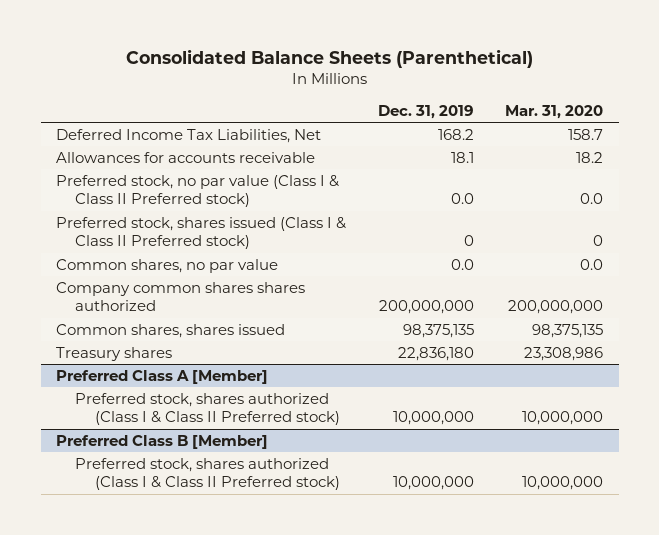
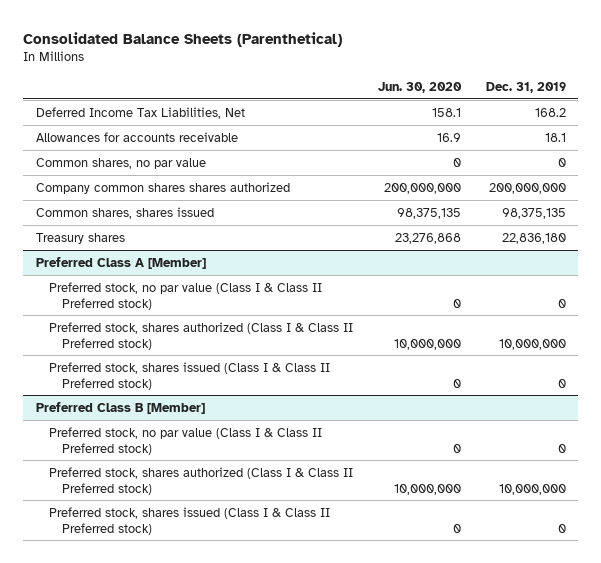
- | Dec. 31, 2019 | Mar. 31, 2020
+ | Jun. 30, 2020 | Dec. 31, 2019
- Preferred stock, no par value (Class I & Class II Preferred stock) | 0.0 | 0.0
- Preferred stock, shares issued (Class I & Class II Preferred stock) | 0 | 0
- Common shares, no par value | 0.0 | 0.0
+ Common shares, no par value | 0 | 0
@ Preferred Class A [Member]
+ Preferred stock, no par value (Class I & Class II Preferred stock) | 0 | 0
+ Preferred stock, shares issued (Class I & Class II Preferred stock) | 0 | 0
@ Preferred Class B [Member]
+ Preferred stock, no par value (Class I & Class II Preferred stock) | 0 | 0
+ Preferred stock, shares issued (Class I & Class II Preferred stock) | 0 | 0

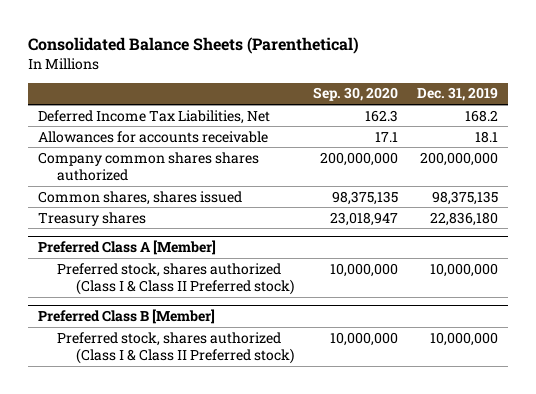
- | Jun. 30, 2020 | Dec. 31, 2019
+ | Sep. 30, 2020 | Dec. 31, 2019
- Common shares, no par value | 0 | 0
@ Preferred Class A [Member]
- Preferred stock, no par value (Class I & Class II Preferred stock) | 0 | 0
- Preferred stock, shares issued (Class I & Class II Preferred stock) | 0 | 0
@ Preferred Class B [Member]
- Preferred stock, no par value (Class I & Class II Preferred stock) | 0 | 0
- Preferred stock, shares issued (Class I & Class II Preferred stock) | 0 | 0

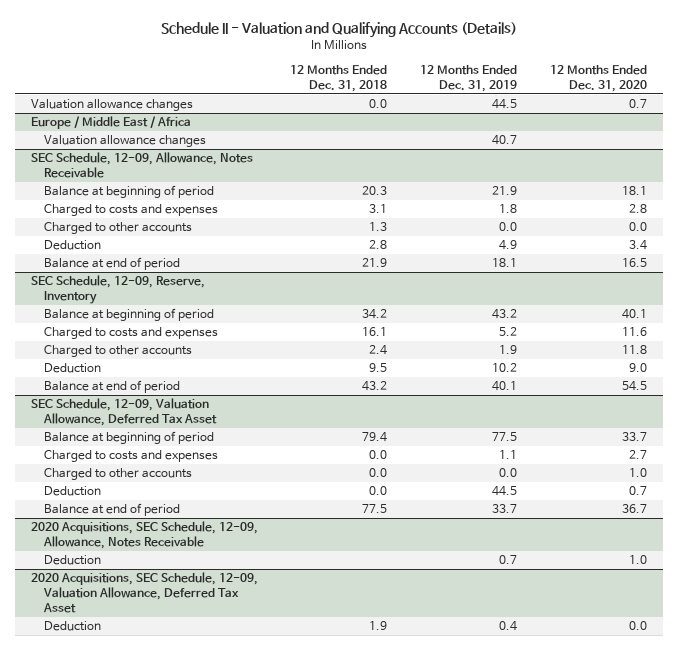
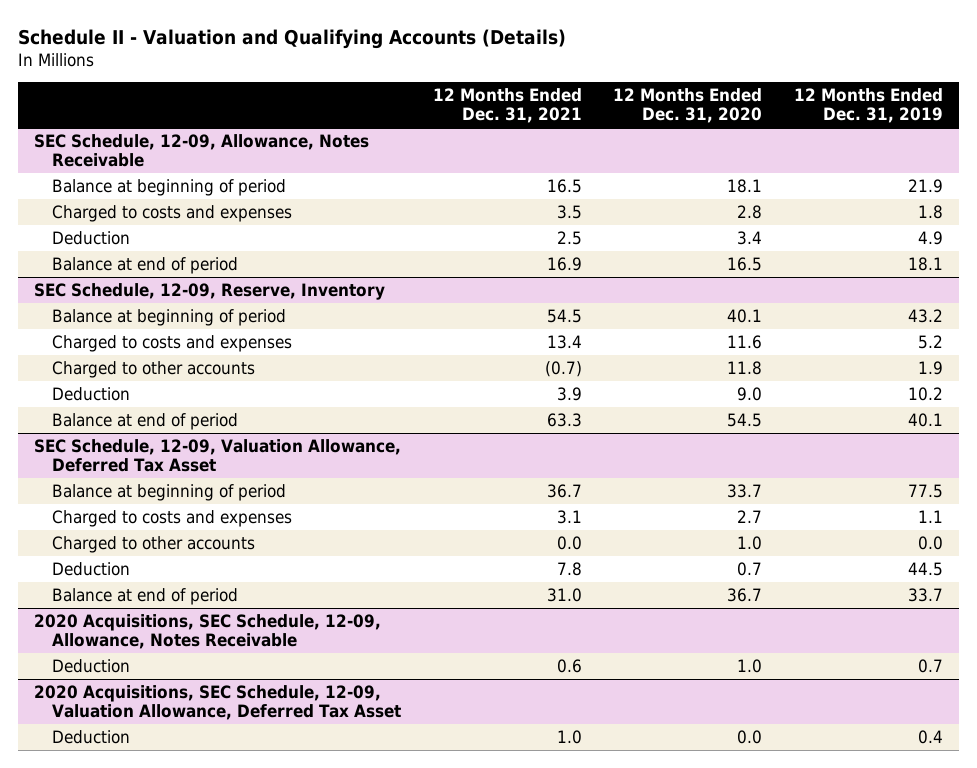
- | 12 Months Ended Dec. 31, 2018 | 12 Months Ended Dec. 31, 2019 | 12 Months Ended Dec. 31, 2020
+ | 12 Months Ended Dec. 31, 2021 | 12 Months Ended Dec. 31, 2020 | 12 Months Ended Dec. 31, 2019
- Valuation allowance changes | 0.0 | 44.5 | 0.7
- Europe / Middle East / Africa
- Valuation allowance changes | | 40.7 |
@ SEC Schedule, 12-09, Allowance, Notes Receivable
- Charged to other accounts | 1.3 | 0.0 | 0.0

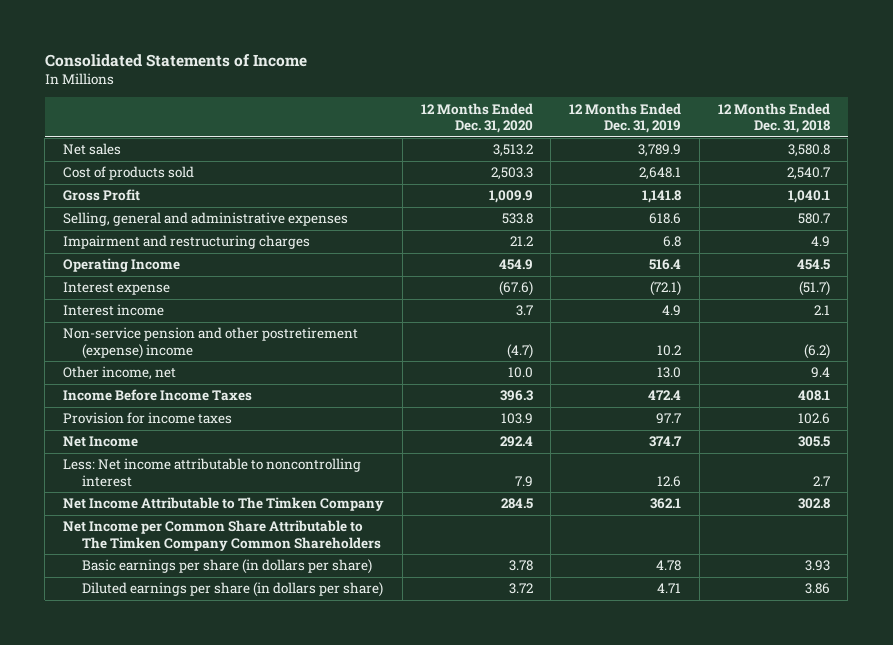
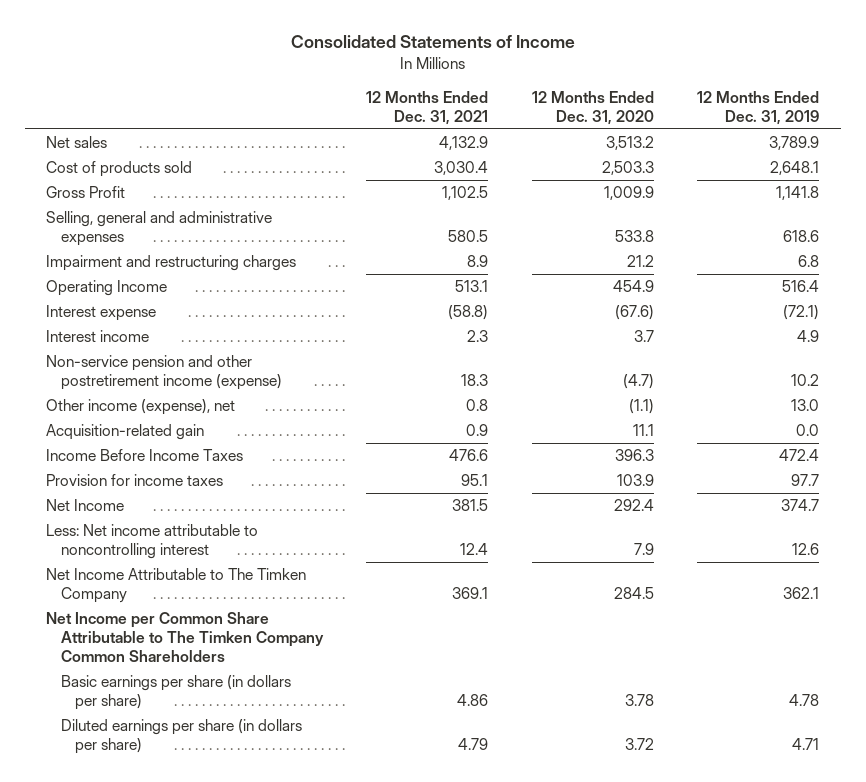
- | 12 Months Ended Dec. 31, 2020 | 12 Months Ended Dec. 31, 2019 | 12 Months Ended Dec. 31, 2018
+ | 12 Months Ended Dec. 31, 2021 | 12 Months Ended Dec. 31, 2020 | 12 Months Ended Dec. 31, 2019
- Non-service pension and other postretirement (expense) income | (4.7) | 10.2 | (6.2)
- Other income, net | 10.0 | 13.0 | 9.4
+ Non-service pension and other postretirement income (expense) | 18.3 | (4.7) | 10.2
+ Other income (expense), net | 0.8 | (1.1) | 13.0
+ Acquisition-related gain | 0.9 | 11.1 | 0.0

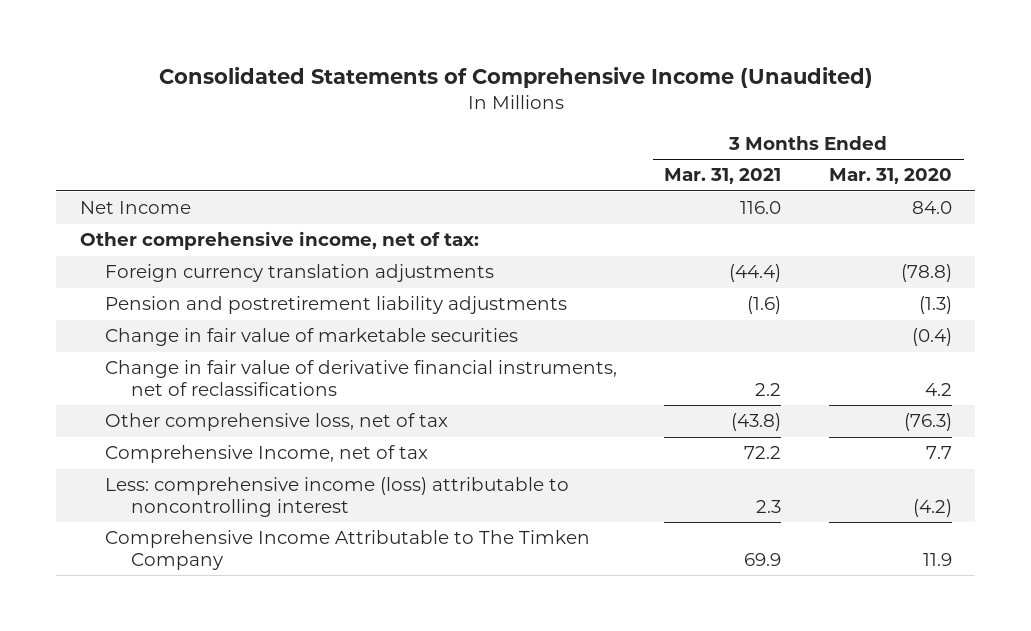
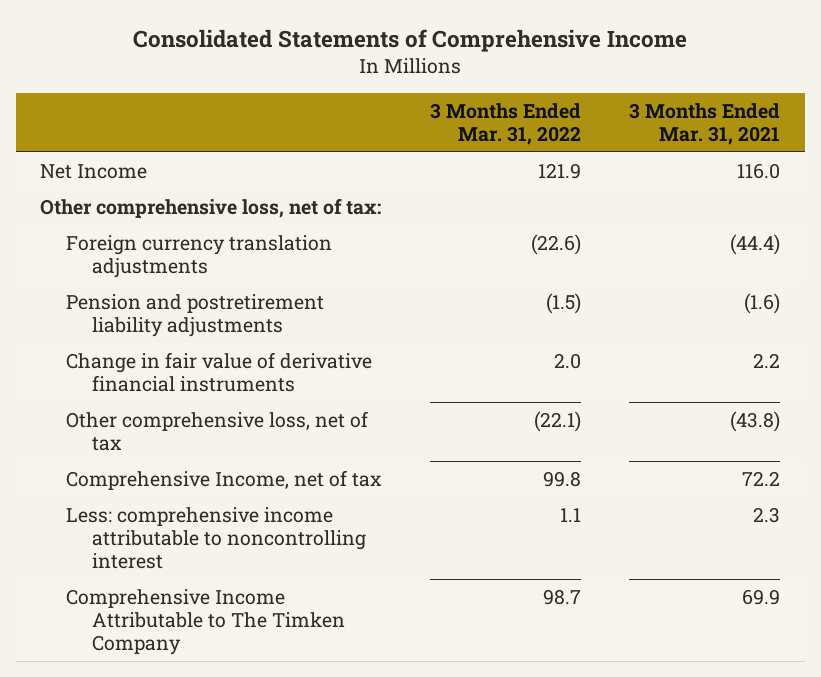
- Consolidated Statements of Comprehensive Income (Unaudited)
+ Consolidated Statements of Comprehensive Income
- | 3 Months Ended Mar. 31, 2021 | 3 Months Ended Mar. 31, 2020
+ | 3 Months Ended Mar. 31, 2022 | 3 Months Ended Mar. 31, 2021
- Other comprehensive income, net of tax:
+ Other comprehensive loss, net of tax:
- Change in fair value of marketable securities | | (0.4)
- Change in fair value of derivative financial instruments, net of reclassifications | 2.2 | 4.2
+ Change in fair value of derivative financial instruments | 2.0 | 2.2
- Less: comprehensive income (loss) attributable to noncontrolling interest | 2.3 | (4.2)
+ Less: comprehensive income attributable to noncontrolling interest | 1.1 | 2.3

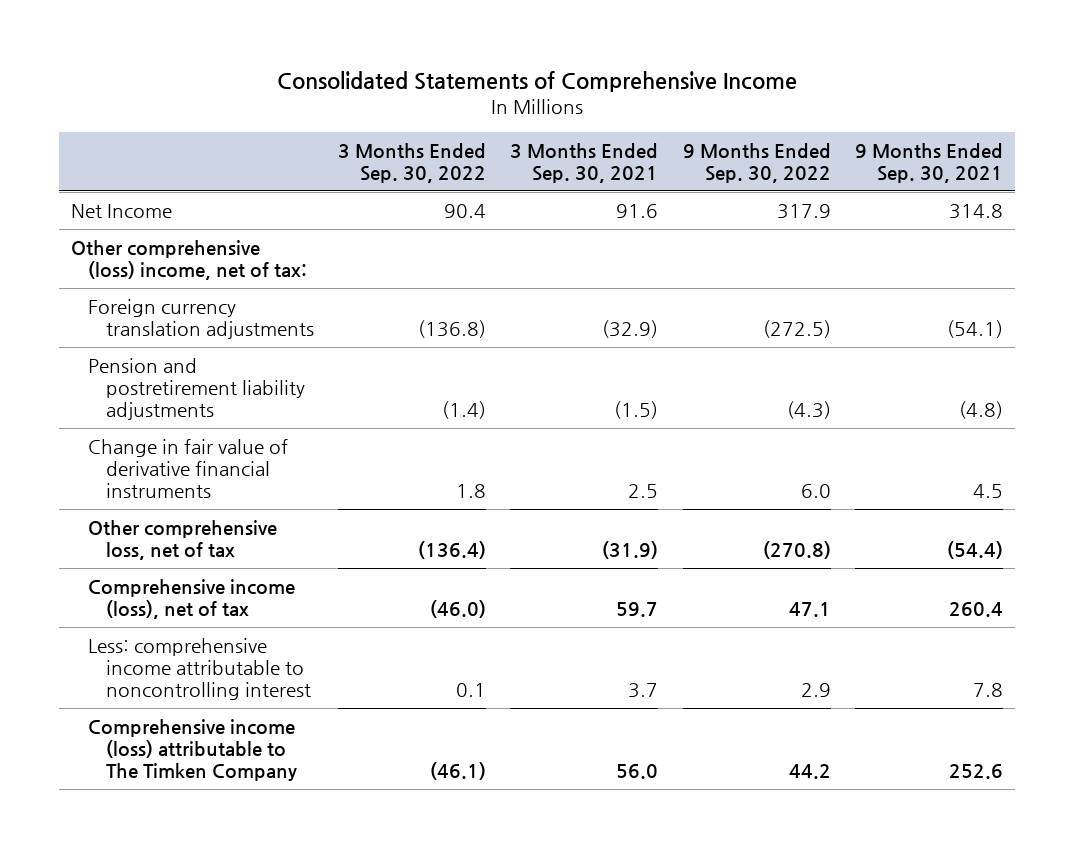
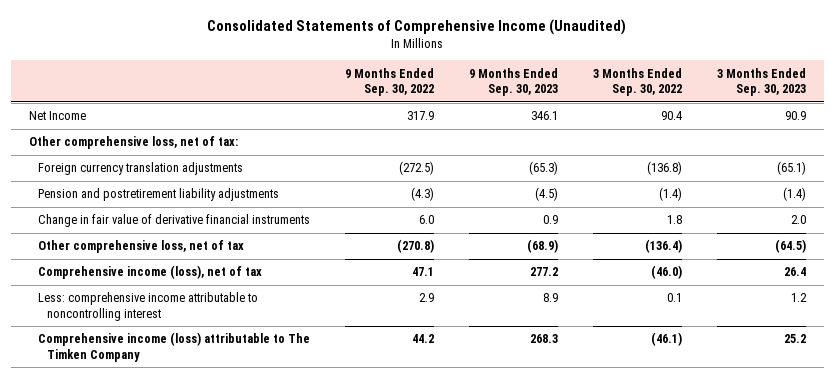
- Consolidated Statements of Comprehensive Income
+ Consolidated Statements of Comprehensive Income (Unaudited)
- | 3 Months Ended Sep. 30, 2022 | 3 Months Ended Sep. 30, 2021 | 9 Months Ended Sep. 30, 2022 | 9 Months Ended Sep. 30, 2021
+ | 9 Months Ended Sep. 30, 2022 | 9 Months Ended Sep. 30, 2023 | 3 Months Ended Sep. 30, 2022 | 3 Months Ended Sep. 30, 2023
- Other comprehensive (loss) income, net of tax:
+ Other comprehensive loss, net of tax:

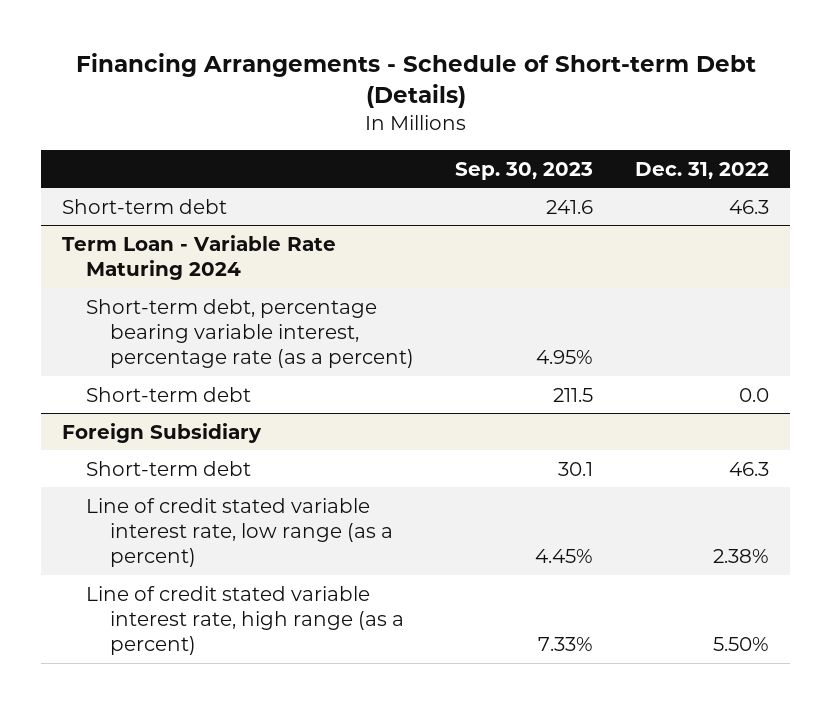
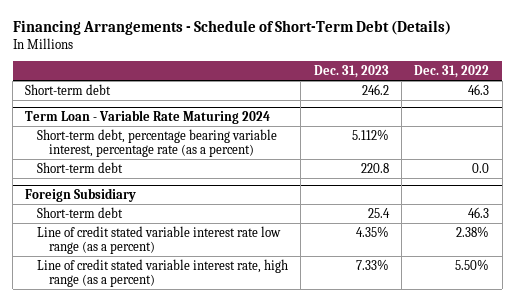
- Financing Arrangements - Schedule of Short-term Debt (Details)
+ Financing Arrangements - Schedule of Short-Term Debt (Details)
- | Sep. 30, 2023 | Dec. 31, 2022
+ | Dec. 31, 2023 | Dec. 31, 2022
@ Foreign Subsidiary
- Line of credit stated variable interest rate, low range (as a percent) | 4.45% | 2.38%
+ Line of credit stated variable interest rate low range (as a percent) | 4.35% | 2.38%

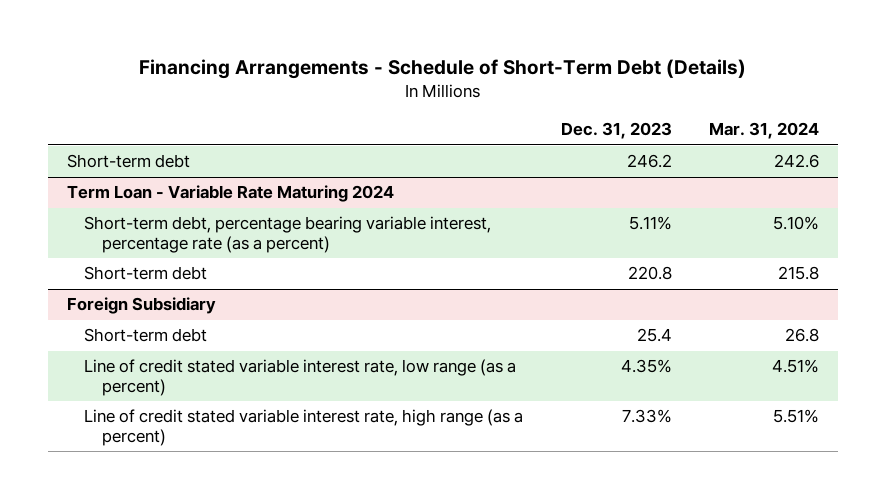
- | Dec. 31, 2023 | Dec. 31, 2022
+ | Dec. 31, 2023 | Mar. 31, 2024
@ Term Loan - Variable Rate Maturing 2024
- Short-term debt, percentage bearing variable interest, percentage rate (as a percent) | 5.112% |
+ Short-term debt, percentage bearing variable interest, percentage rate (as a percent) | 5.11% | 5.10%
@ Foreign Subsidiary
- Line of credit stated variable interest rate low range (as a percent) | 4.35% | 2.38%
+ Line of credit stated variable interest rate, low range (as a percent) | 4.35% | 4.51%

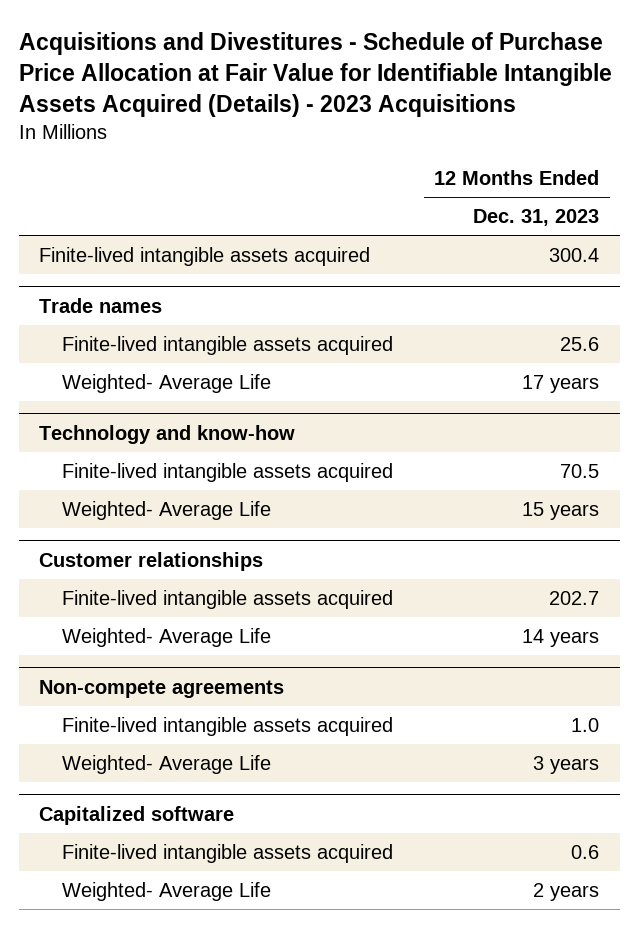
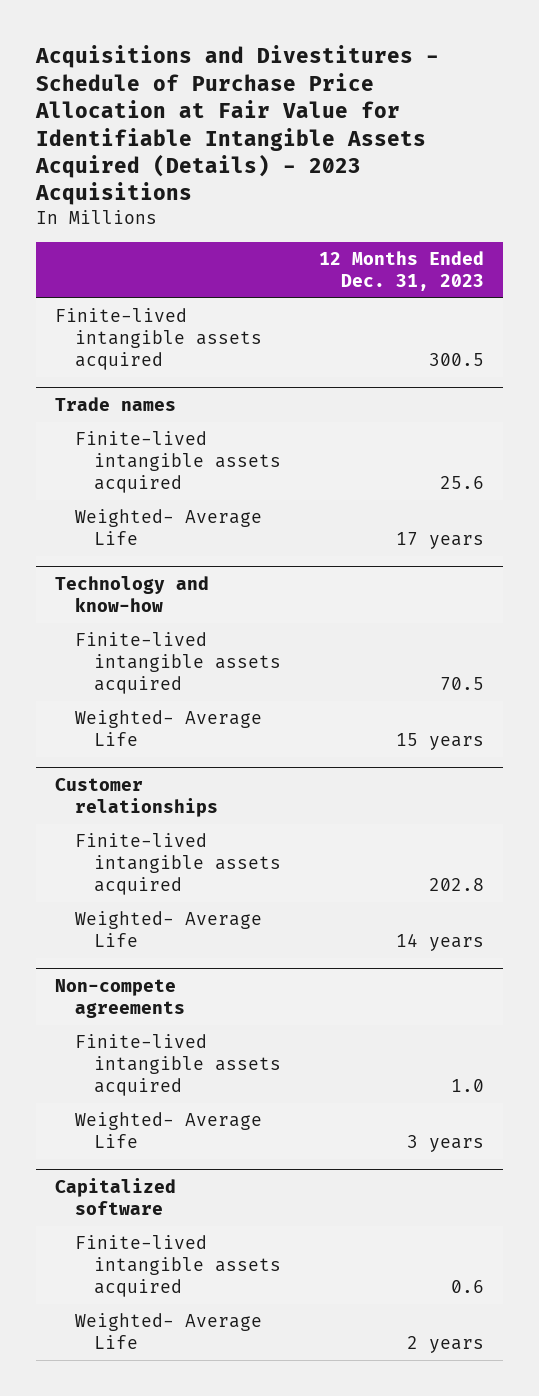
- Finite-lived intangible assets acquired | 300.4
+ Finite-lived intangible assets acquired | 300.5
@ Customer relationships
- Finite-lived intangible assets acquired | 202.7
+ Finite-lived intangible assets acquired | 202.8

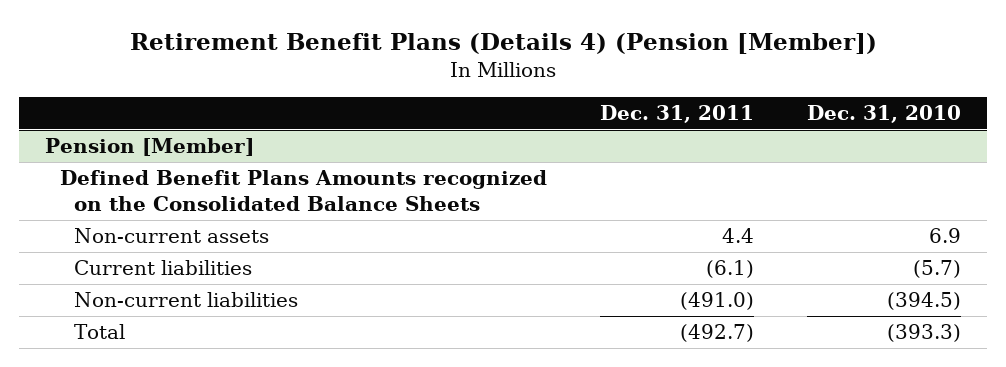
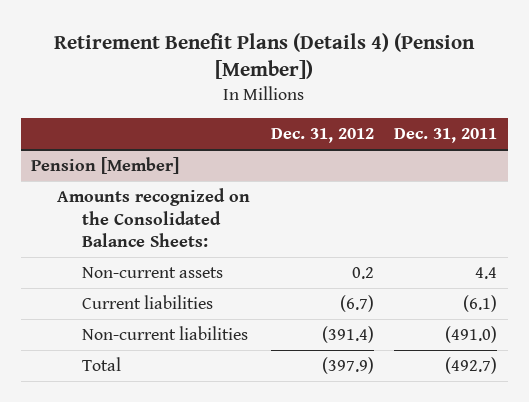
- | Dec. 31, 2011 | Dec. 31, 2010
+ | Dec. 31, 2012 | Dec. 31, 2011
@ Pension [Member]
- Defined Benefit Plans Amounts recognized on the Consolidated Balance Sheets
+ Amounts recognized on the Consolidated Balance Sheets:

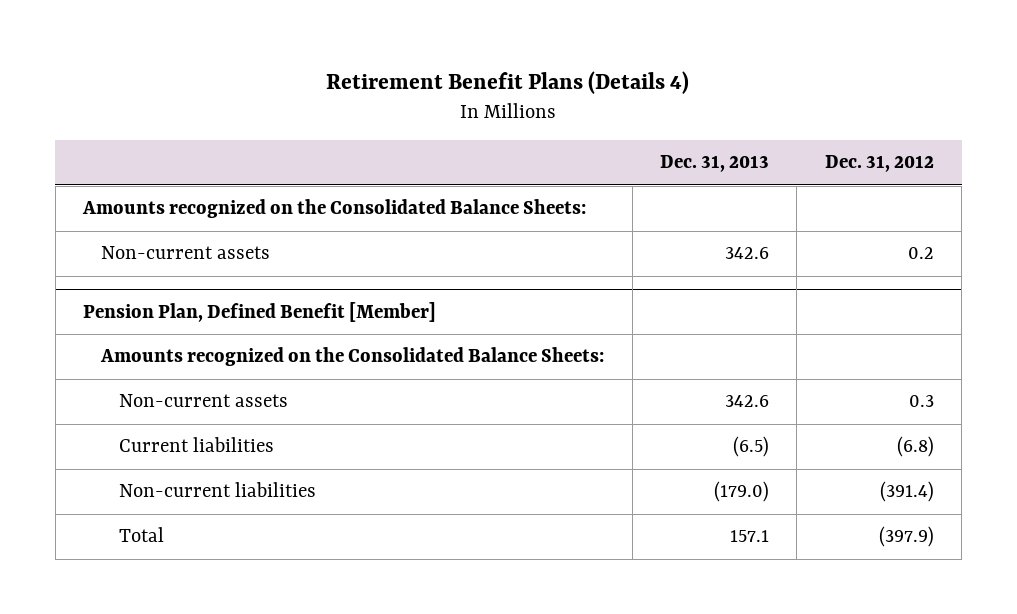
- Retirement Benefit Plans (Details 4) (Pension [Member])
+ Retirement Benefit Plans (Details 4)
- | Dec. 31, 2012 | Dec. 31, 2011
+ | Dec. 31, 2013 | Dec. 31, 2012
- Pension [Member]
- Current liabilities | (6.7) | (6.1)
+ Pension Plan, Defined Benefit [Member]
+ Amounts recognized on the Consolidated Balance Sheets:
+ Non-current assets | 342.6 | 0.3
+ Current liabilities | (6.5) | (6.8)

